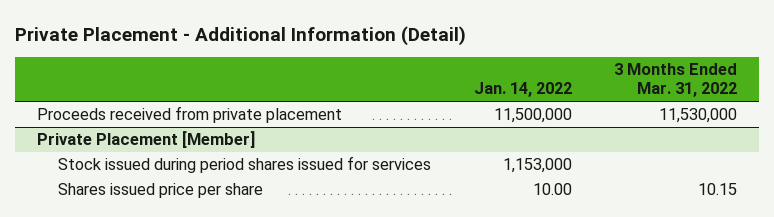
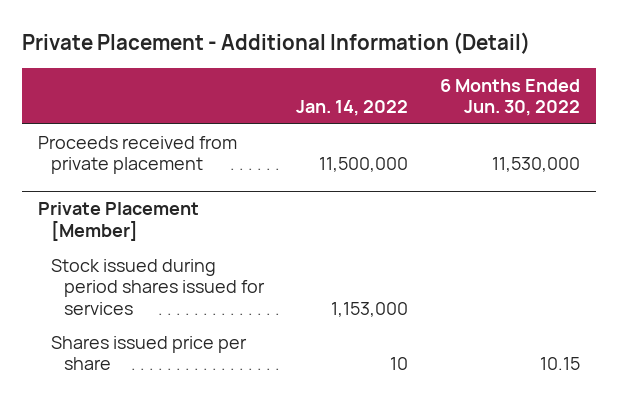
- | Jan. 14, 2022 | 3 Months Ended Mar. 31, 2022
+ | Jan. 14, 2022 | 6 Months Ended Jun. 30, 2022
@ Private Placement [Member]
- Shares issued price per share | 10.00 | 10.15
+ Shares issued price per share | 10 | 10.15

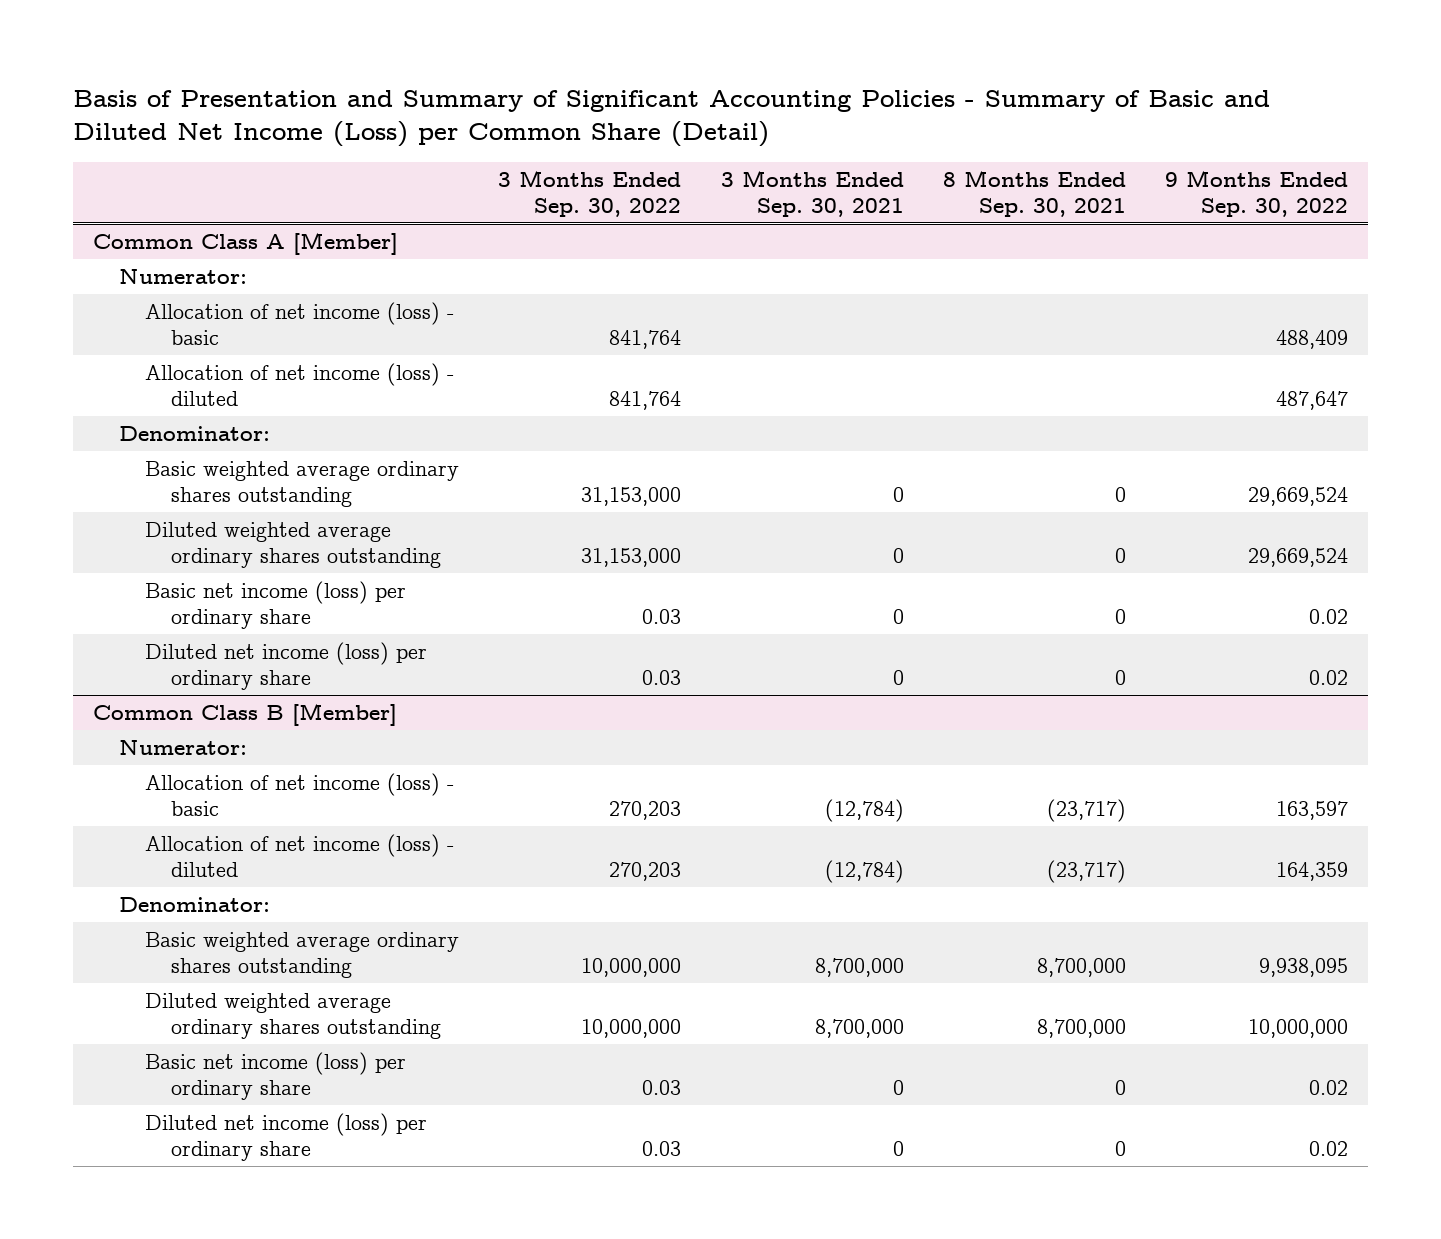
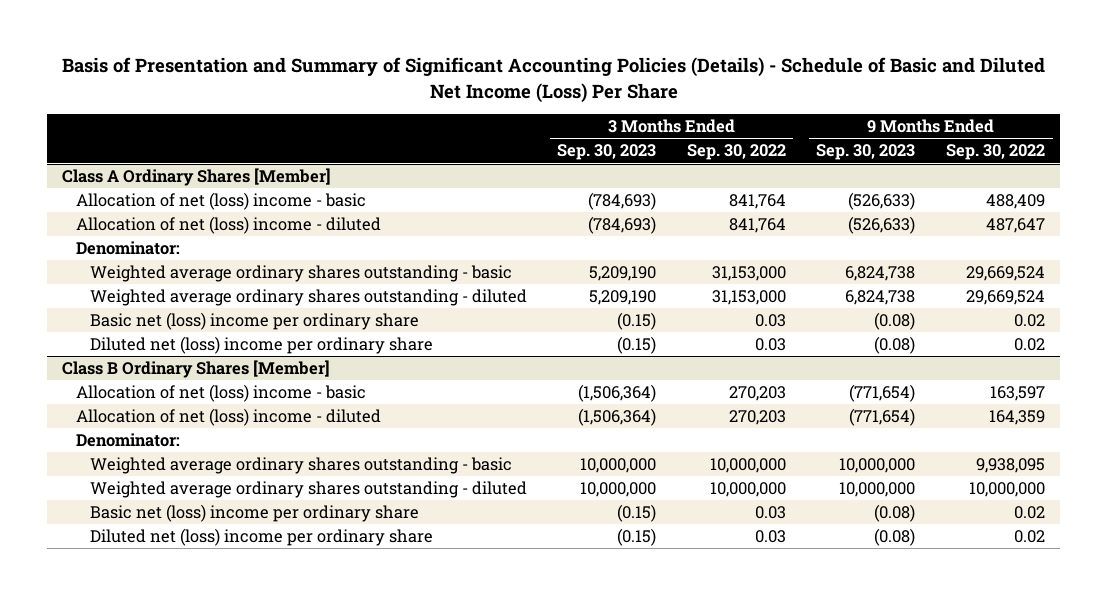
- Basis of Presentation and Summary of Significant Accounting Policies - Summary of Basic and Diluted Net Income (Loss) per Common Share (Detail)
+ Basis of Presentation and Summary of Significant Accounting Policies (Details) - Schedule of Basic and Diluted Net Income (Loss) Per Share
- | 3 Months Ended Sep. 30, 2022 | 3 Months Ended Sep. 30, 2021 | 8 Months Ended Sep. 30, 2021 | 9 Months Ended Sep. 30, 2022
+ | 3 Months Ended Sep. 30, 2023 | 3 Months Ended Sep. 30, 2022 | 9 Months Ended Sep. 30, 2023 | 9 Months Ended Sep. 30, 2022
- Common Class A [Member]
- Numerator:
- Allocation of net income (loss) - basic | 841,764 | | | 488,409
- Allocation of net income (loss) - diluted | 841,764 | | | 487,647
+ Class A Ordinary Shares [Member]
+ Allocation of net (loss) income - basic | (784,693) | 841,764 | (526,633) | 488,409
+ Allocation of net (loss) income - diluted | (784,693) | 841,764 | (526,633) | 487,647
- Basic weighted average ordinary shares outstanding | 31,153,000 | 0 | 0 | 29,669,524
- Diluted weighted average ordinary shares outstanding | 31,153,000 | 0 | 0 | 29,669,524
- Basic net income (loss) per ordinary share | 0.03 | 0 | 0 | 0.02
- Diluted net income (loss) per ordinary share | 0.03 | 0 | 0 | 0.02
- Common Class B [Member]
- Numerator:
- Allocation of net income (loss) - basic | 270,203 | (12,784) | (23,717) | 163,597
- Allocation of net income (loss) - diluted | 270,203 | (12,784) | (23,717) | 164,359
+ Weighted average ordinary shares outstanding - basic | 5,209,190 | 31,153,000 | 6,824,738 | 29,669,524
+ Weighted average ordinary shares outstanding - diluted | 5,209,190 | 31,153,000 | 6,824,738 | 29,669,524
+ Basic net (loss) income per ordinary share | (0.15) | 0.03 | (0.08) | 0.02
+ Diluted net (loss) income per ordinary share | (0.15) | 0.03 | (0.08) | 0.02
+ Class B Ordinary Shares [Member]
+ Allocation of net (loss) income - basic | (1,506,364) | 270,203 | (771,654) | 163,597
+ Allocation of net (loss) income - diluted | (1,506,364) | 270,203 | (771,654) | 164,359
- Basic weighted average ordinary shares outstanding | 10,000,000 | 8,700,000 | 8,700,000 | 9,938,095
- Diluted weighted average ordinary shares outstanding | 10,000,000 | 8,700,000 | 8,700,000 | 10,000,000
- Basic net income (loss) per ordinary share | 0.03 | 0 | 0 | 0.02
- Diluted net income (loss) per ordinary share | 0.03 | 0 | 0 | 0.02
+ Weighted average ordinary shares outstanding - basic | 10,000,000 | 10,000,000 | 10,000,000 | 9,938,095
+ Weighted average ordinary shares outstanding - diluted | 10,000,000 | 10,000,000 | 10,000,000 | 10,000,000
+ Basic net (loss) income per ordinary share | (0.15) | 0.03 | (0.08) | 0.02
+ Diluted net (loss) income per ordinary share | (0.15) | 0.03 | (0.08) | 0.02

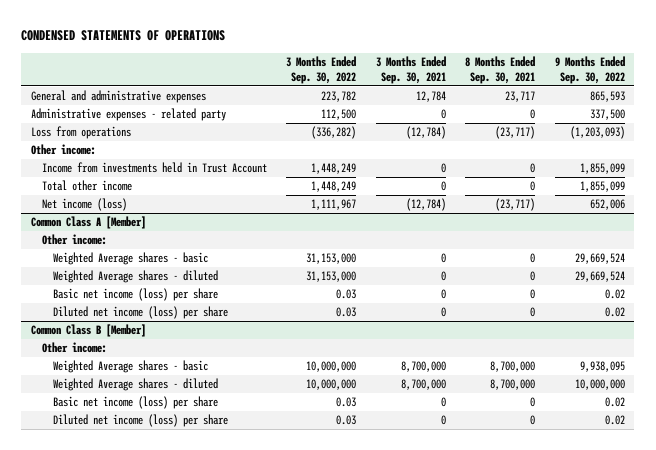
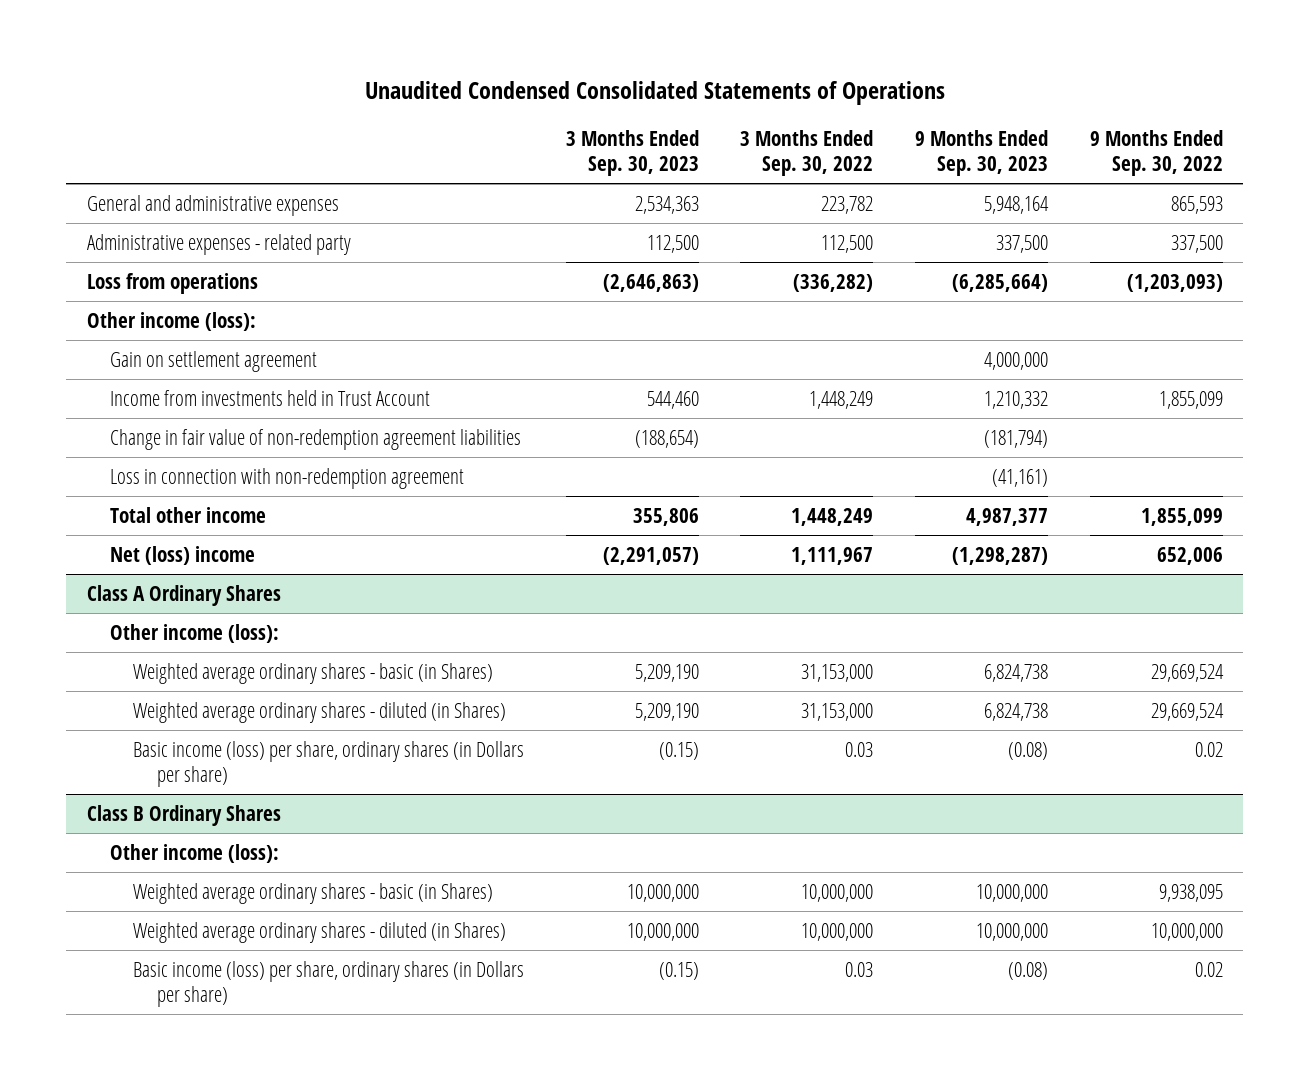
- CONDENSED STATEMENTS OF OPERATIONS
+ Unaudited Condensed Consolidated Statements of Operations
- | 3 Months Ended Sep. 30, 2022 | 3 Months Ended Sep. 30, 2021 | 8 Months Ended Sep. 30, 2021 | 9 Months Ended Sep. 30, 2022
+ | 3 Months Ended Sep. 30, 2023 | 3 Months Ended Sep. 30, 2022 | 9 Months Ended Sep. 30, 2023 | 9 Months Ended Sep. 30, 2022
- Other income:
+ Other income (loss):
+ Gain on settlement agreement | | | 4,000,000 |
+ Change in fair value of non-redemption agreement liabilities | (188,654) | | (181,794) |
+ Loss in connection with non-redemption agreement | | | (41,161) |
- Net income (loss) | 1,111,967 | (12,784) | (23,717) | 652,006
- Common Class A [Member]
- Other income:
- Weighted Average shares - basic | 31,153,000 | 0 | 0 | 29,669,524
- Weighted Average shares - diluted | 31,153,000 | 0 | 0 | 29,669,524
- Basic net income (loss) per share | 0.03 | 0 | 0 | 0.02
- Diluted net income (loss) per share | 0.03 | 0 | 0 | 0.02
- Common Class B [Member]
- Other income:
- Weighted Average shares - basic | 10,000,000 | 8,700,000 | 8,700,000 | 9,938,095
- Weighted Average shares - diluted | 10,000,000 | 8,700,000 | 8,700,000 | 10,000,000
- Basic net income (loss) per share | 0.03 | 0 | 0 | 0.02
- Diluted net income (loss) per share | 0.03 | 0 | 0 | 0.02
+ Net (loss) income | (2,291,057) | 1,111,967 | (1,298,287) | 652,006
+ Class A Ordinary Shares
+ Other income (loss):
+ Weighted average ordinary shares - basic (in Shares) | 5,209,190 | 31,153,000 | 6,824,738 | 29,669,524
+ Weighted average ordinary shares - diluted (in Shares) | 5,209,190 | 31,153,000 | 6,824,738 | 29,669,524
+ Basic income (loss) per share, ordinary shares (in Dollars per share) | (0.15) | 0.03 | (0.08) | 0.02
+ Class B Ordinary Shares
+ Other income (loss):
+ Weighted average ordinary shares - basic (in Shares) | 10,000,000 | 10,000,000 | 10,000,000 | 9,938,095
+ Weighted average ordinary shares - diluted (in Shares) | 10,000,000 | 10,000,000 | 10,000,000 | 10,000,000
+ Basic income (loss) per share, ordinary shares (in Dollars per share) | (0.15) | 0.03 | (0.08) | 0.02

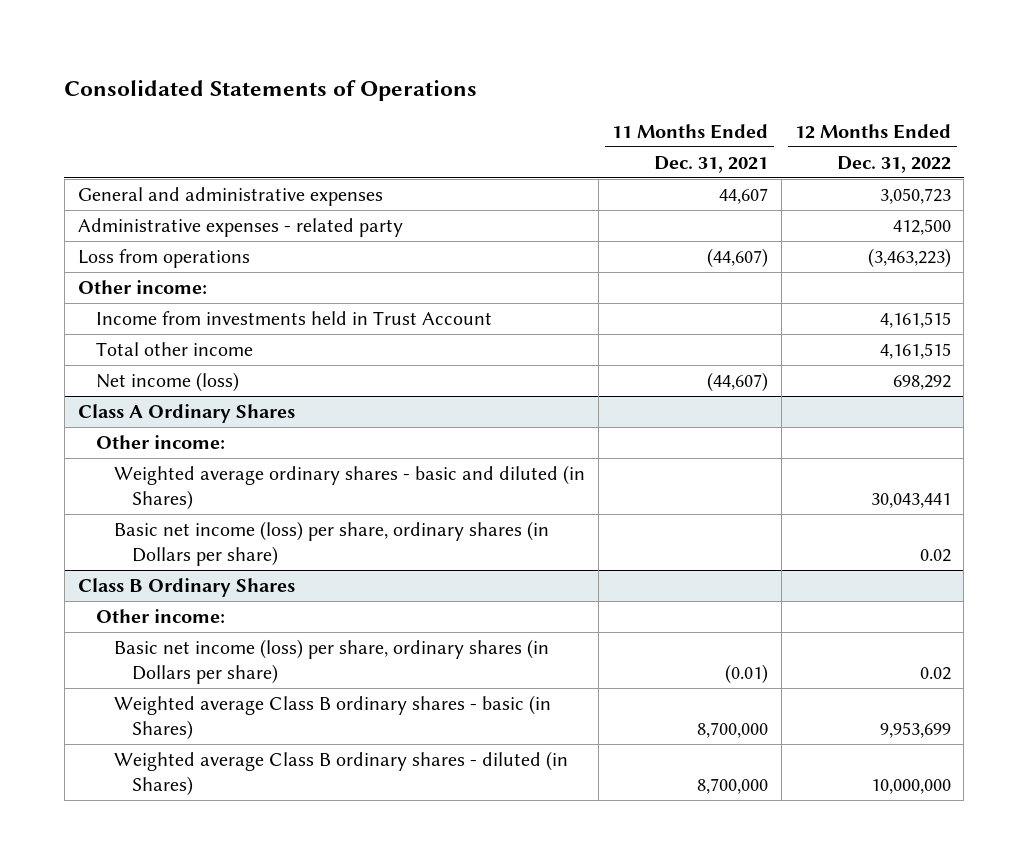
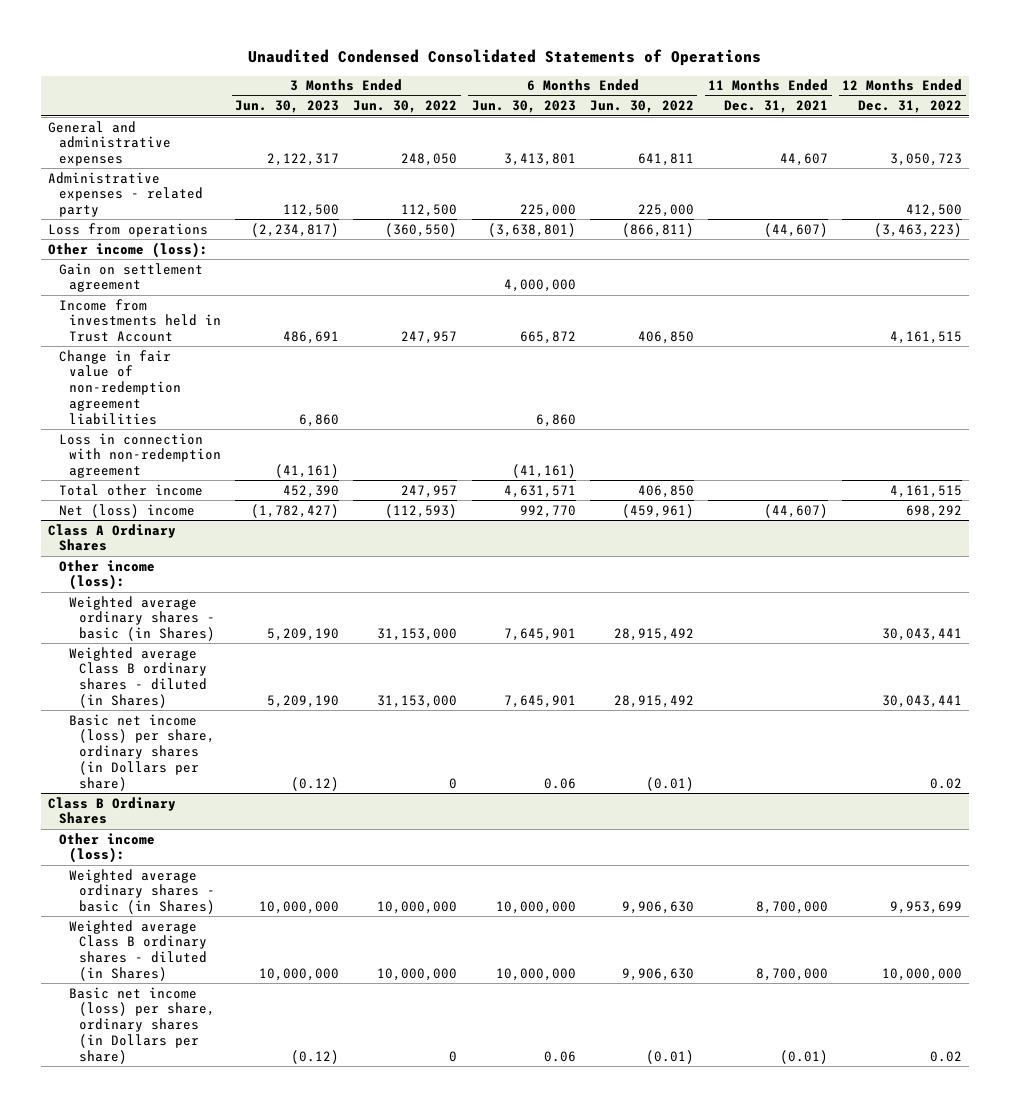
- Consolidated Statements of Operations
+ Unaudited Condensed Consolidated Statements of Operations
- | 11 Months Ended Dec. 31, 2021 | 12 Months Ended Dec. 31, 2022
+ | 3 Months Ended Jun. 30, 2023 | 3 Months Ended Jun. 30, 2022 | 6 Months Ended Jun. 30, 2023 | 6 Months Ended Jun. 30, 2022 | 11 Months Ended Dec. 31, 2021 | 12 Months Ended Dec. 31, 2022
- Other income:
+ Other income (loss):
+ Gain on settlement agreement | | | 4,000,000 | | |
+ Change in fair value of non-redemption agreement liabilities | 6,860 | | 6,860 | | |
+ Loss in connection with non-redemption agreement | (41,161) | | (41,161) | | |
- Net income (loss) | (44,607) | 698,292
+ Net (loss) income | (1,782,427) | (112,593) | 992,770 | (459,961) | (44,607) | 698,292
@ Class A Ordinary Shares
- Other income:
- Weighted average ordinary shares - basic and diluted (in Shares) | | 30,043,441
+ Other income (loss):
+ Weighted average ordinary shares - basic (in Shares) | 5,209,190 | 31,153,000 | 7,645,901 | 28,915,492 | | 30,043,441
+ Weighted average Class B ordinary shares - diluted (in Shares) | 5,209,190 | 31,153,000 | 7,645,901 | 28,915,492 | | 30,043,441
@ Class B Ordinary Shares
- Other income:
- Weighted average Class B ordinary shares - basic (in Shares) | 8,700,000 | 9,953,699
+ Other income (loss):
+ Weighted average ordinary shares - basic (in Shares) | 10,000,000 | 10,000,000 | 10,000,000 | 9,906,630 | 8,700,000 | 9,953,699
moved down: Basic net income (loss) per share, ordinary shares (in Dollars per share) | (0.12) | 0 | 0.06 | (0.01) | (0.01) | 0.02

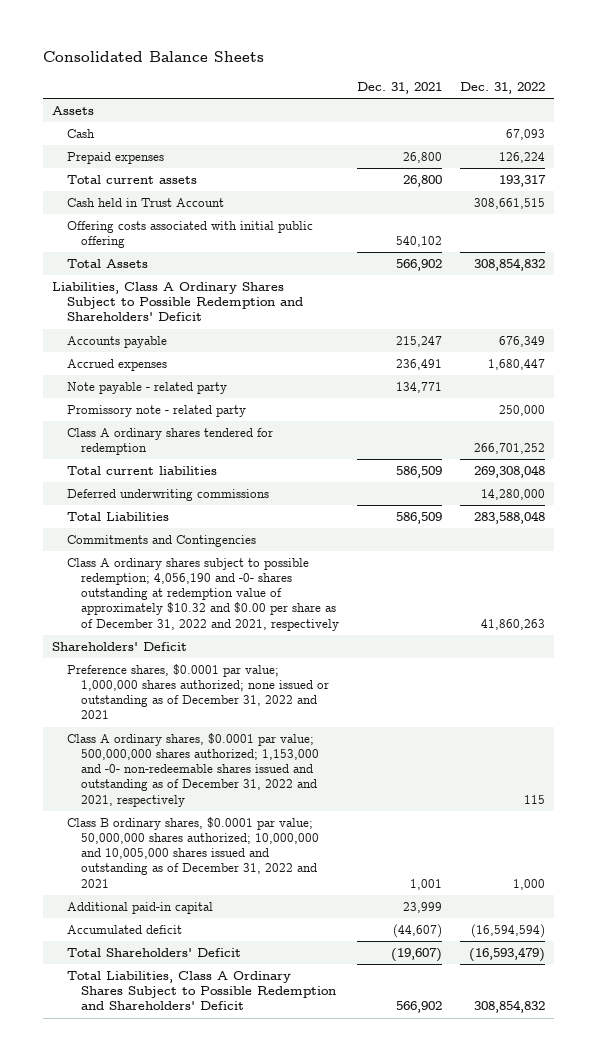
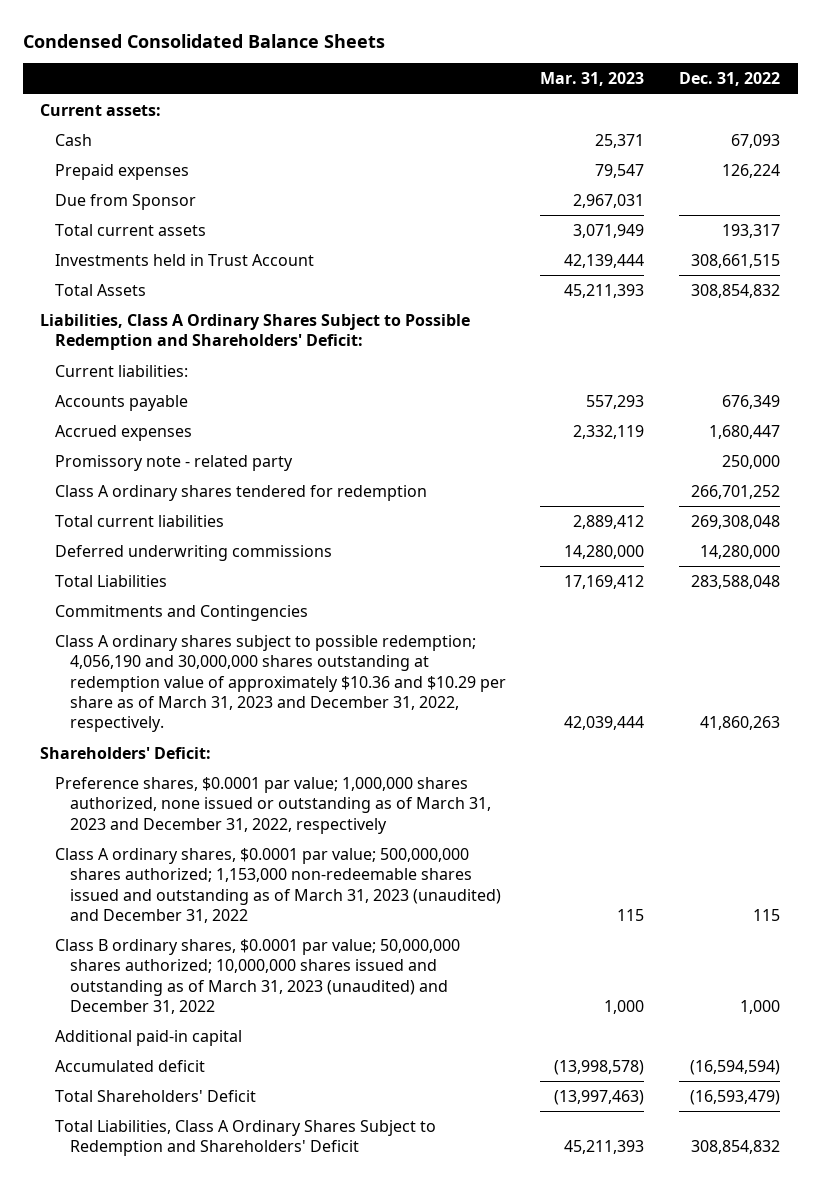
- Consolidated Balance Sheets
+ Condensed Consolidated Balance Sheets
- | Dec. 31, 2021 | Dec. 31, 2022
+ | Mar. 31, 2023 | Dec. 31, 2022
- Assets
+ Current assets:
+ Due from Sponsor | 2,967,031 |
- Cash held in Trust Account | | 308,661,515
- Offering costs associated with initial public offering | 540,102 |
+ Investments held in Trust Account | 42,139,444 | 308,661,515
- Liabilities, Class A Ordinary Shares Subject to Possible Redemption and Shareholders' Deficit
+ Liabilities, Class A Ordinary Shares Subject to Possible Redemption and Shareholders' Deficit:
+ Current liabilities:
- Note payable - related party | 134,771 |
- Class A ordinary shares subject to possible redemption; 4,056,190 and -0- shares outstanding at redemption value of approximately $10.32 and $0.00 per share as of December 31, 2022 and 2021, respectively | | 41,860,263
- Shareholders' Deficit
- Preference shares, $0.0001 par value; 1,000,000 shares authorized; none issued or outstanding as of December 31, 2022 and 2021
- Class A ordinary shares, $0.0001 par value; 500,000,000 shares authorized; 1,153,000 and -0- non-redeemable shares issued and outstanding as of December 31, 2022 and 2021, respectively | | 115
- Class B ordinary shares, $0.0001 par value; 50,000,000 shares authorized; 10,000,000 and 10,005,000 shares issued and outstanding as of December 31, 2022 and 2021 | 1,001 | 1,000
+ Class A ordinary shares subject to possible redemption; 4,056,190 and 30,000,000 shares outstanding at redemption value of approximately $10.36 and $10.29 per share as of March 31, 2023 and December 31, 2022, respectively. | 42,039,444 | 41,860,263
+ Shareholders' Deficit:
+ Preference shares, $0.0001 par value; 1,000,000 shares authorized, none issued or outstanding as of March 31, 2023 and December 31, 2022, respectively
+ Class A ordinary shares, $0.0001 par value; 500,000,000 shares authorized; 1,153,000 non-redeemable shares issued and outstanding as of March 31, 2023 (unaudited) and December 31, 2022 | 115 | 115
+ Class B ordinary shares, $0.0001 par value; 50,000,000 shares authorized; 10,000,000 shares issued and outstanding as of March 31, 2023 (unaudited) and December 31, 2022 | 1,000 | 1,000
- Total Liabilities, Class A Ordinary Shares Subject to Possible Redemption and Shareholders' Deficit | 566,902 | 308,854,832
+ Total Liabilities, Class A Ordinary Shares Subject to Redemption and Shareholders' Deficit | 45,211,393 | 308,854,832

